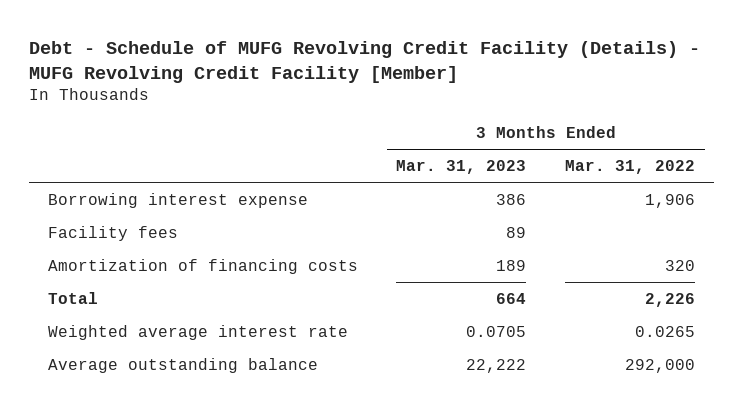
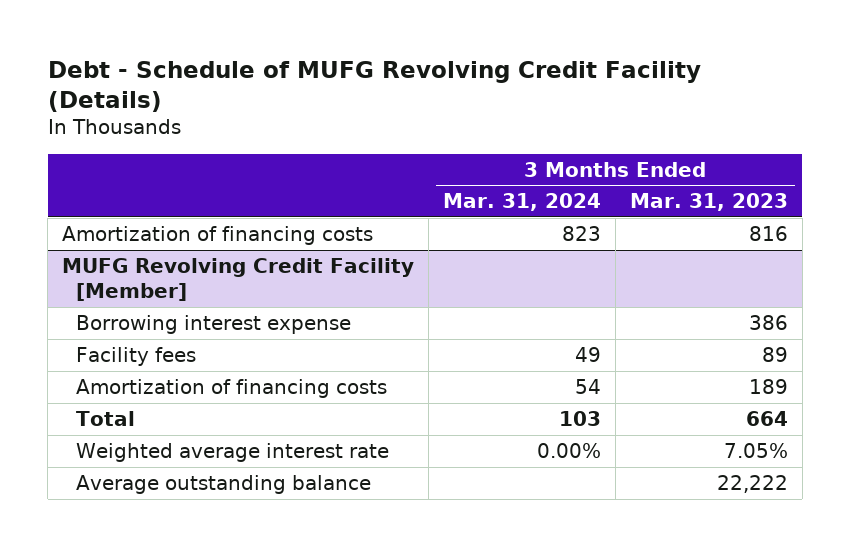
- Debt - Schedule of MUFG Revolving Credit Facility (Details) - MUFG Revolving Credit Facility [Member]
+ Debt - Schedule of MUFG Revolving Credit Facility (Details)
- | 3 Months Ended Mar. 31, 2023 | 3 Months Ended Mar. 31, 2022
+ | 3 Months Ended Mar. 31, 2024 | 3 Months Ended Mar. 31, 2023
+ Amortization of financing costs | 823 | 816
+ MUFG Revolving Credit Facility [Member]
- Weighted average interest rate | 0.0705 | 0.0265
+ Weighted average interest rate | 0.00% | 7.05%

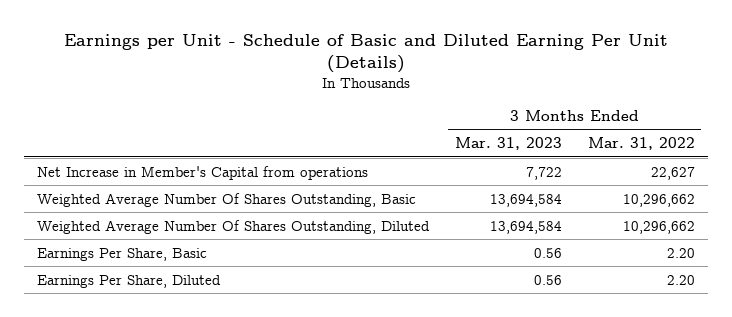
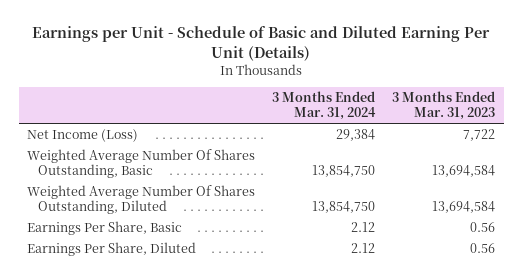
- | 3 Months Ended Mar. 31, 2023 | 3 Months Ended Mar. 31, 2022
+ | 3 Months Ended Mar. 31, 2024 | 3 Months Ended Mar. 31, 2023
- Net Increase in Member's Capital from operations | 7,722 | 22,627
+ Net Income (Loss) | 29,384 | 7,722

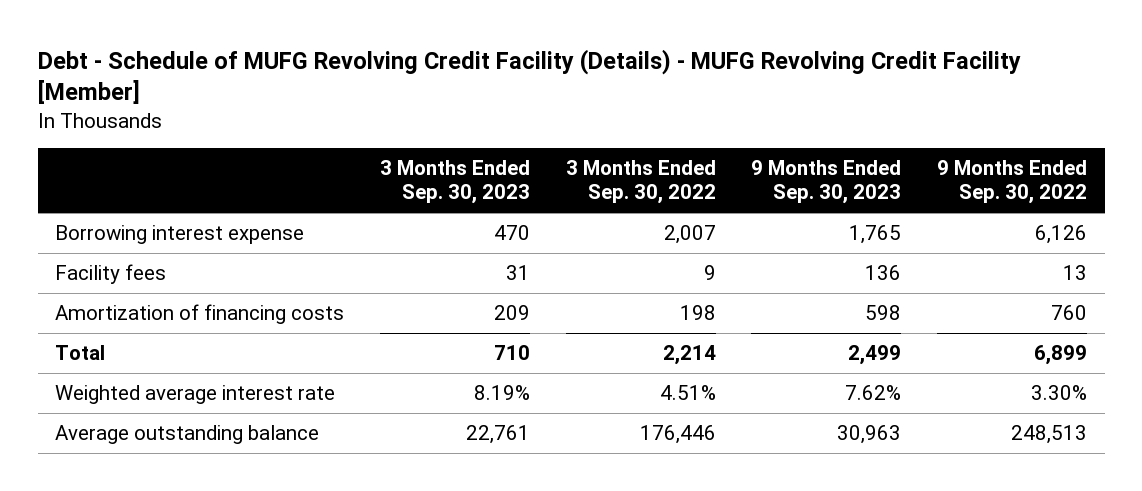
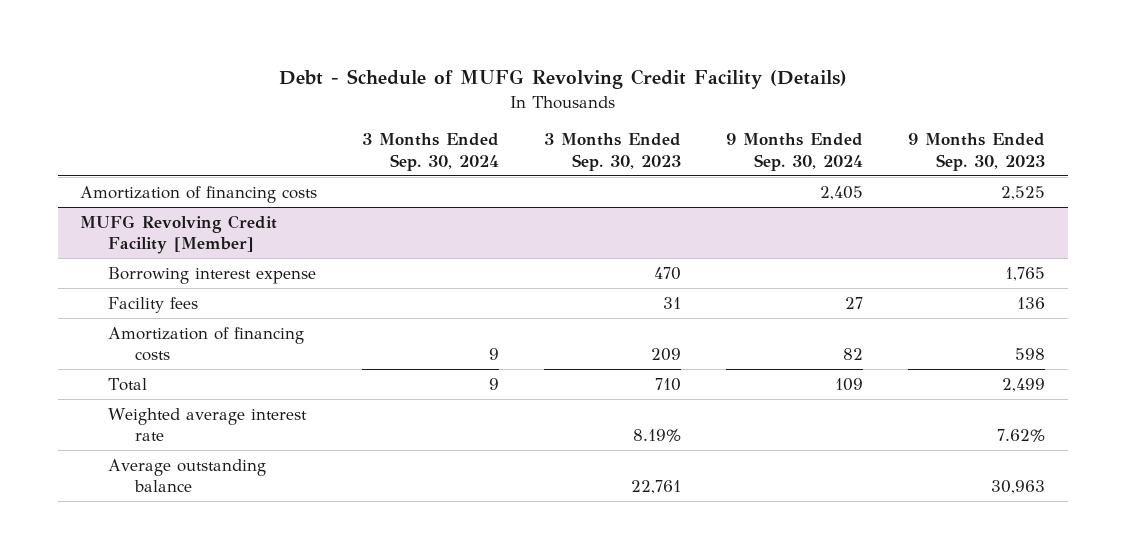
- Debt - Schedule of MUFG Revolving Credit Facility (Details) - MUFG Revolving Credit Facility [Member]
+ Debt - Schedule of MUFG Revolving Credit Facility (Details)
- | 3 Months Ended Sep. 30, 2023 | 3 Months Ended Sep. 30, 2022 | 9 Months Ended Sep. 30, 2023 | 9 Months Ended Sep. 30, 2022
+ | 3 Months Ended Sep. 30, 2024 | 3 Months Ended Sep. 30, 2023 | 9 Months Ended Sep. 30, 2024 | 9 Months Ended Sep. 30, 2023
+ Amortization of financing costs | | | 2,405 | 2,525
+ MUFG Revolving Credit Facility [Member]

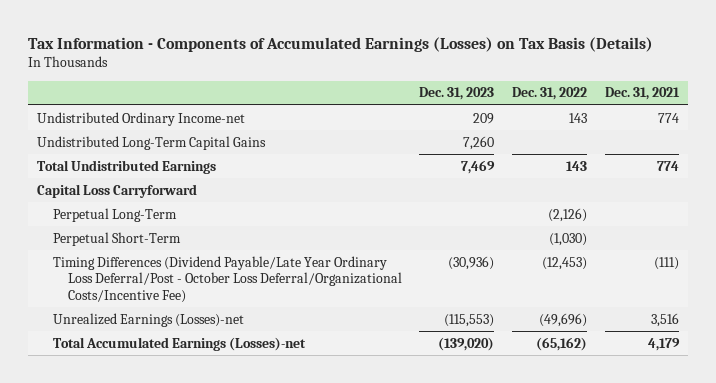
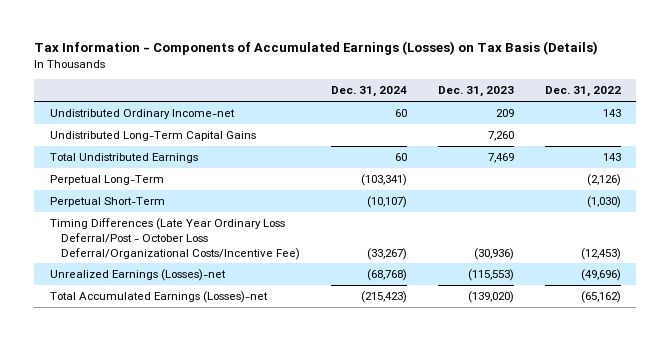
- | Dec. 31, 2023 | Dec. 31, 2022 | Dec. 31, 2021
+ | Dec. 31, 2024 | Dec. 31, 2023 | Dec. 31, 2022
- Capital Loss Carryforward
- Timing Differences (Dividend Payable/Late Year Ordinary Loss Deferral/Post - October Loss Deferral/Organizational Costs/Incentive Fee) | (30,936) | (12,453) | (111)
+ Timing Differences (Late Year Ordinary Loss Deferral/Post - October Loss Deferral/Organizational Costs/Incentive Fee) | (33,267) | (30,936) | (12,453)

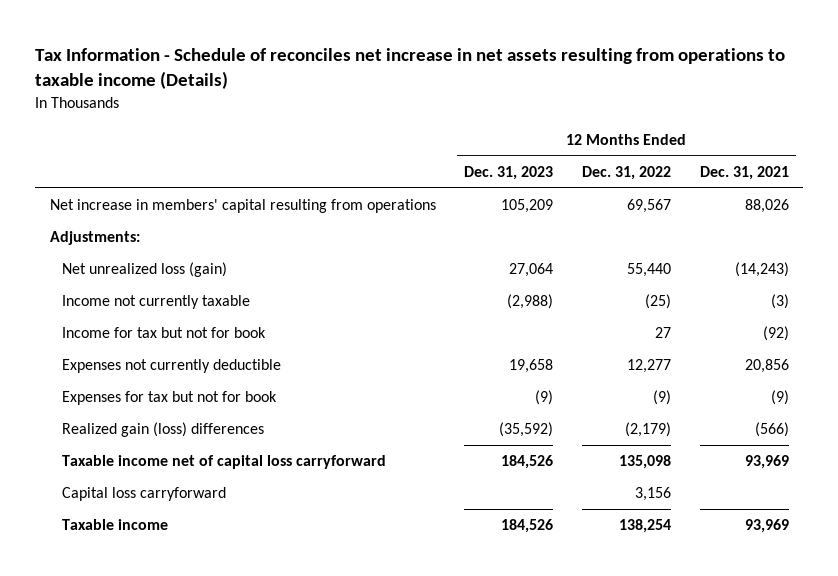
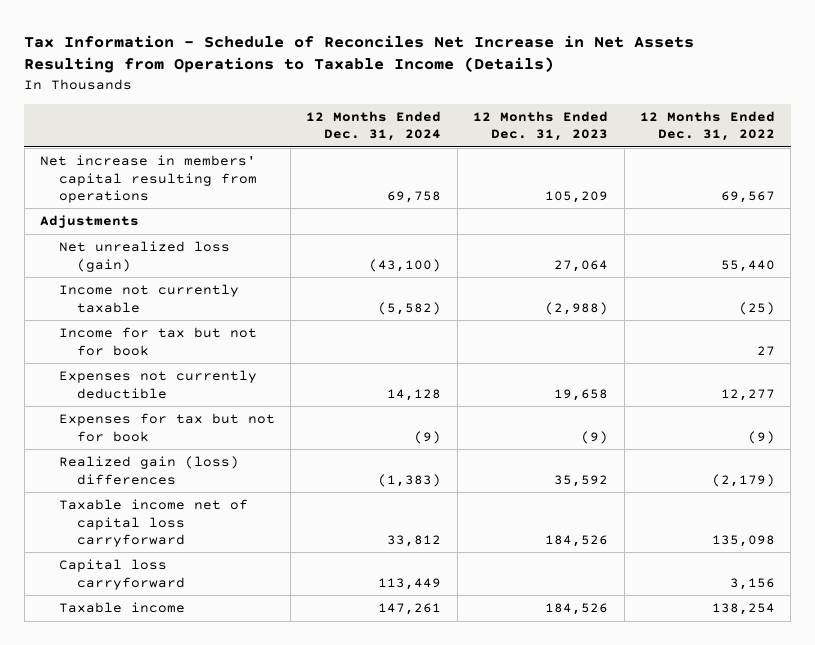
- Tax Information - Schedule of reconciles net increase in net assets resulting from operations to taxable income (Details)
+ Tax Information - Schedule of Reconciles Net Increase in Net Assets Resulting from Operations to Taxable Income (Details)
- | 12 Months Ended Dec. 31, 2023 | 12 Months Ended Dec. 31, 2022 | 12 Months Ended Dec. 31, 2021
+ | 12 Months Ended Dec. 31, 2024 | 12 Months Ended Dec. 31, 2023 | 12 Months Ended Dec. 31, 2022
- Adjustments:
+ Adjustments
- Realized gain (loss) differences | (35,592) | (2,179) | (566)
+ Realized gain (loss) differences | (1,383) | 35,592 | (2,179)

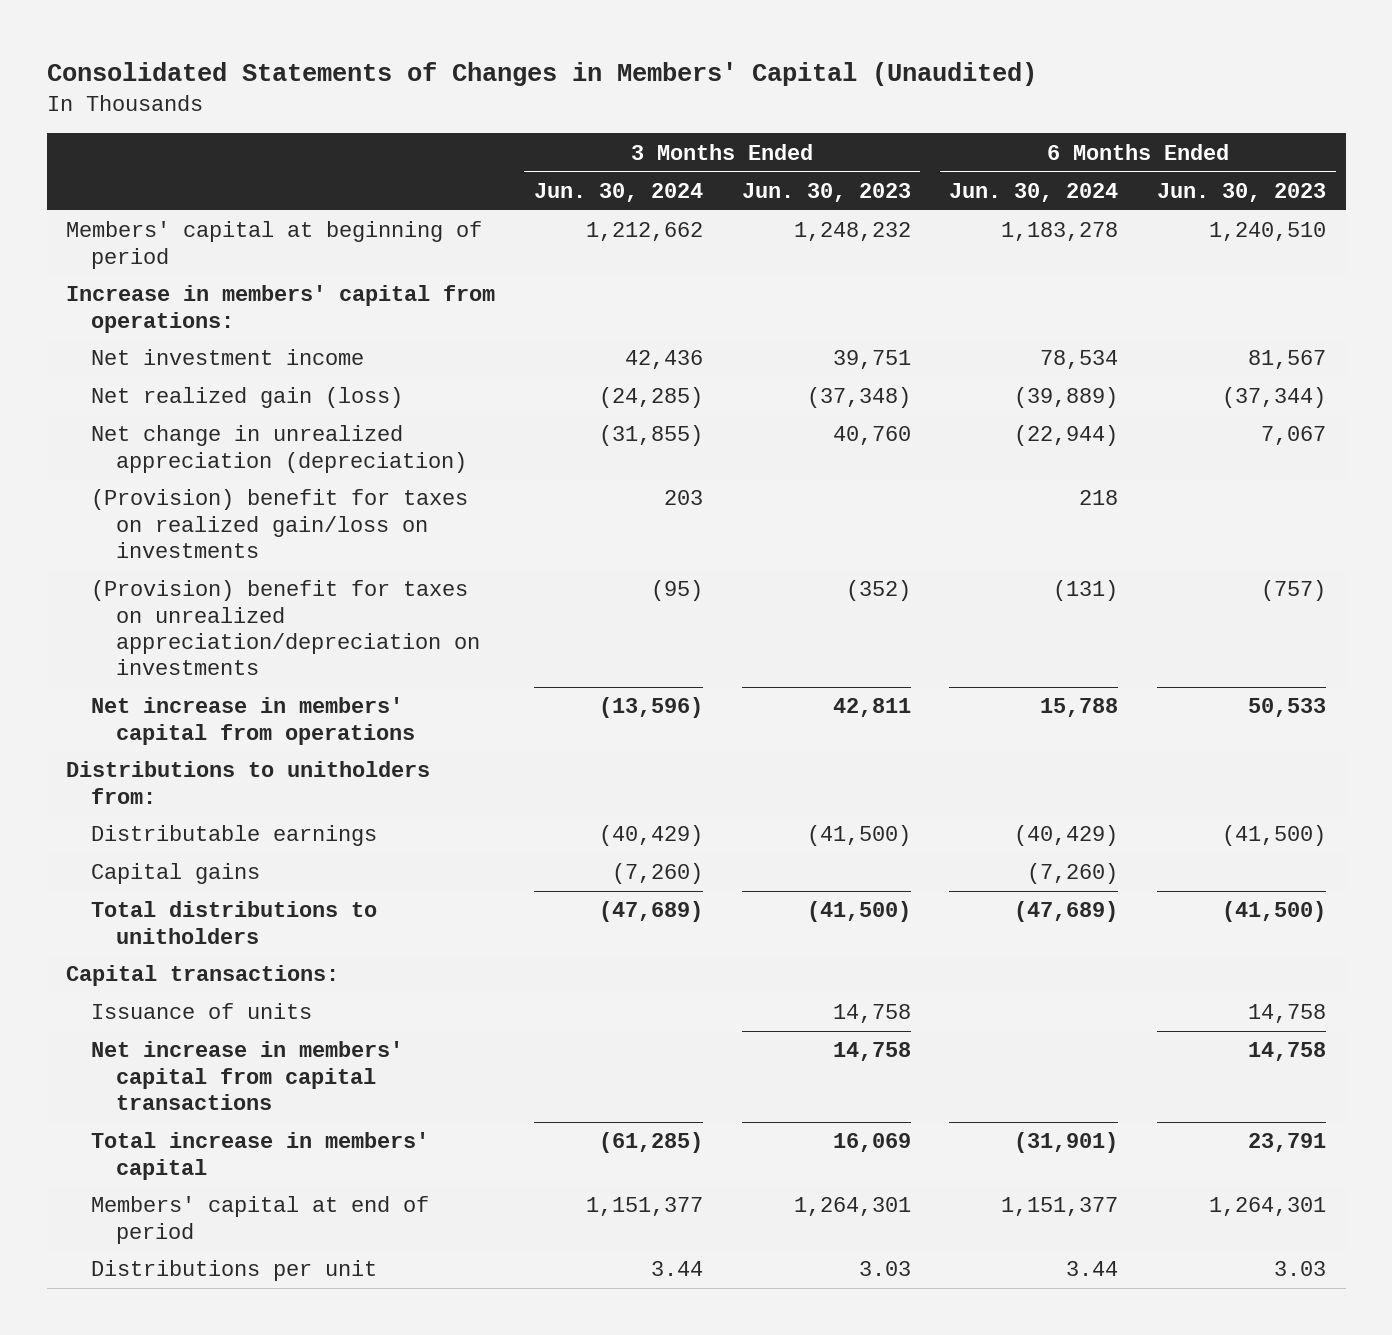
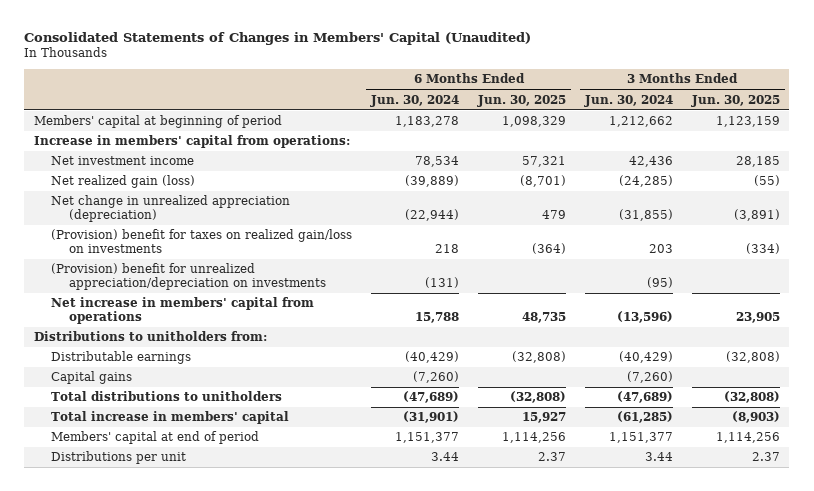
- | 3 Months Ended Jun. 30, 2024 | 3 Months Ended Jun. 30, 2023 | 6 Months Ended Jun. 30, 2024 | 6 Months Ended Jun. 30, 2023
+ | 6 Months Ended Jun. 30, 2024 | 6 Months Ended Jun. 30, 2025 | 3 Months Ended Jun. 30, 2024 | 3 Months Ended Jun. 30, 2025
- (Provision) benefit for taxes on unrealized appreciation/depreciation on investments | (95) | (352) | (131) | (757)
+ (Provision) benefit for unrealized appreciation/depreciation on investments | (131) | | (95) |
- Capital transactions:
- Issuance of units | | 14,758 | | 14,758
- Net increase in members' capital from capital transactions | | 14,758 | | 14,758

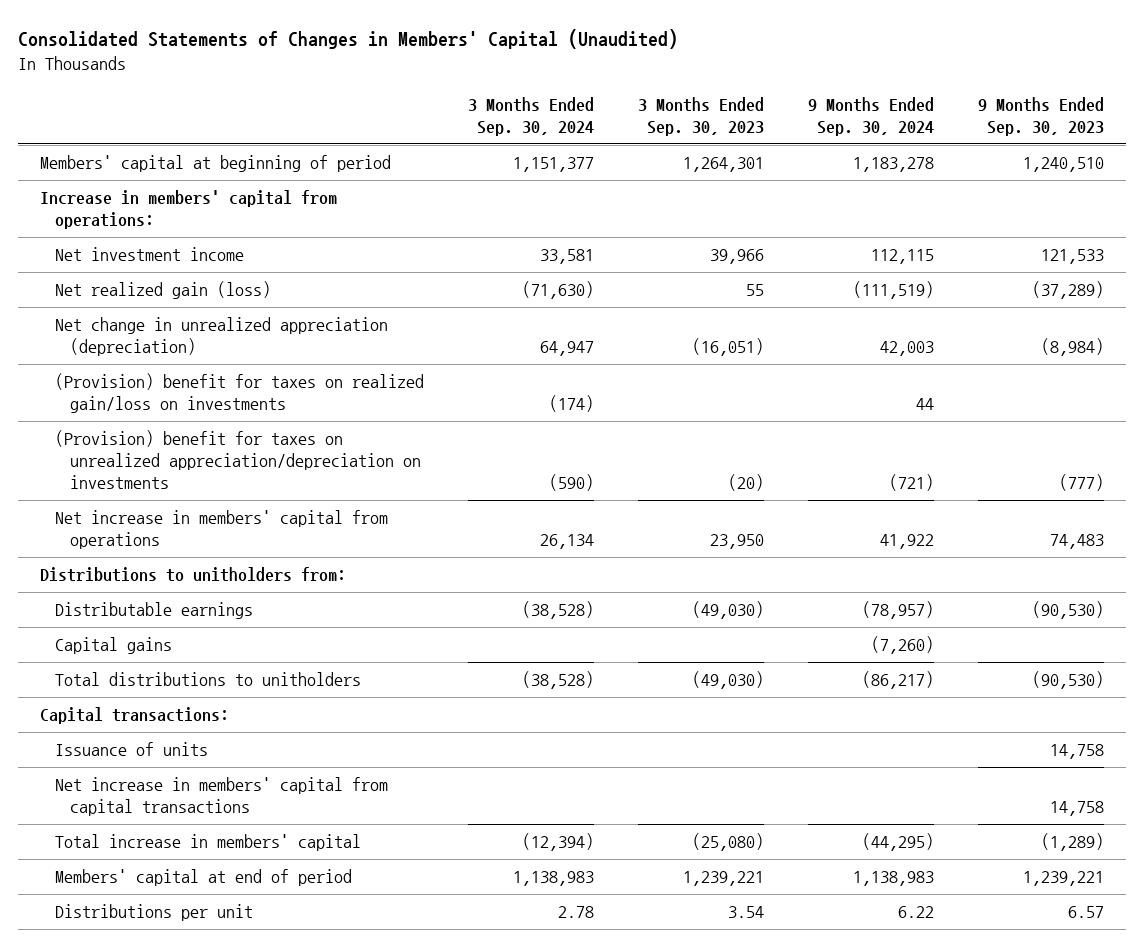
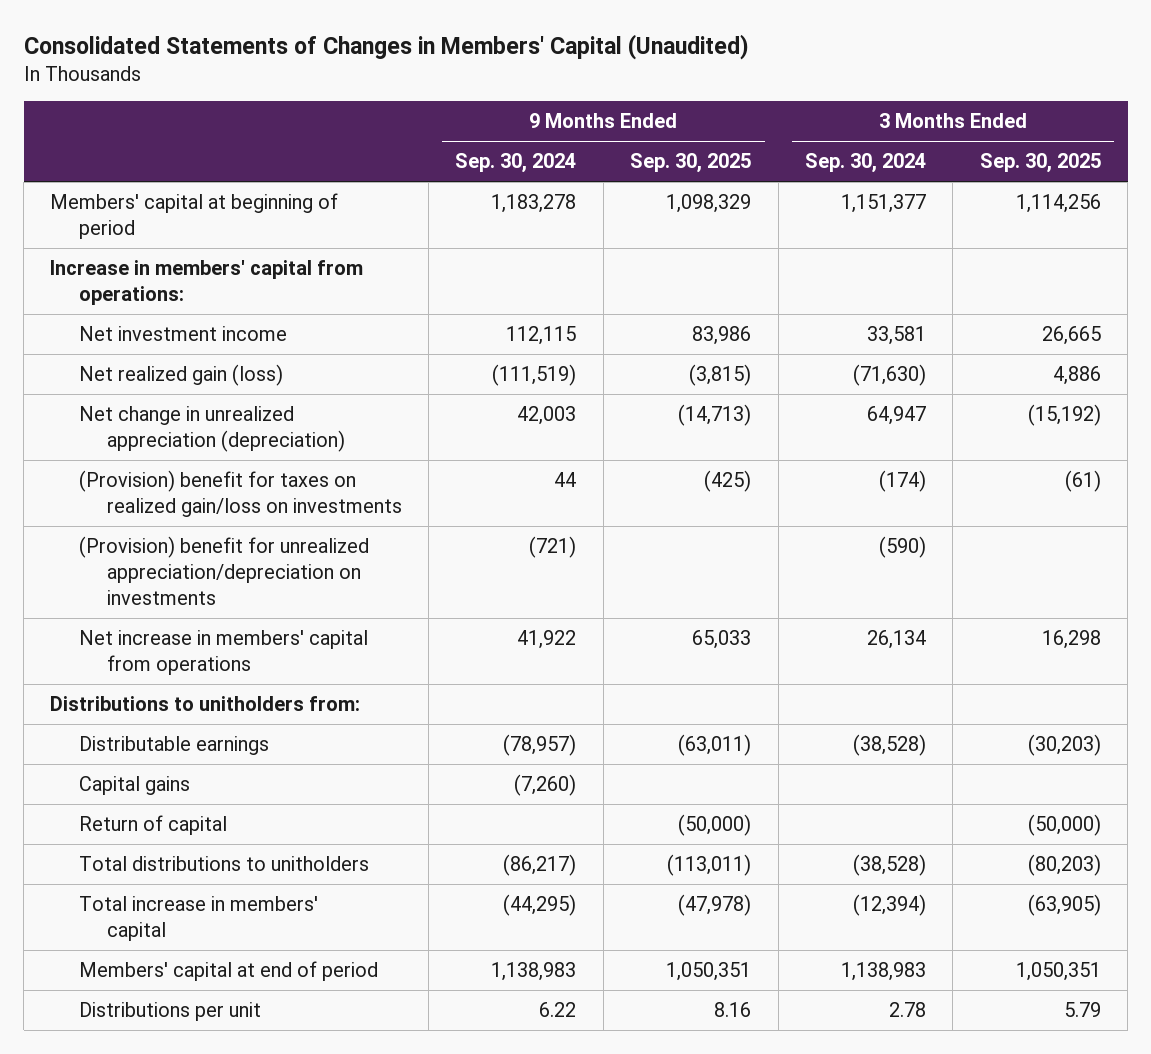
- | 3 Months Ended Sep. 30, 2024 | 3 Months Ended Sep. 30, 2023 | 9 Months Ended Sep. 30, 2024 | 9 Months Ended Sep. 30, 2023
+ | 9 Months Ended Sep. 30, 2024 | 9 Months Ended Sep. 30, 2025 | 3 Months Ended Sep. 30, 2024 | 3 Months Ended Sep. 30, 2025
- (Provision) benefit for taxes on unrealized appreciation/depreciation on investments | (590) | (20) | (721) | (777)
+ (Provision) benefit for unrealized appreciation/depreciation on investments | (721) | | (590) |
+ Return of capital | | (50,000) | | (50,000)
- Capital transactions:
- Issuance of units | | | | 14,758
- Net increase in members' capital from capital transactions | | | | 14,758

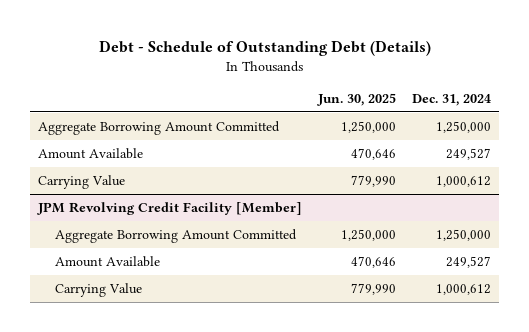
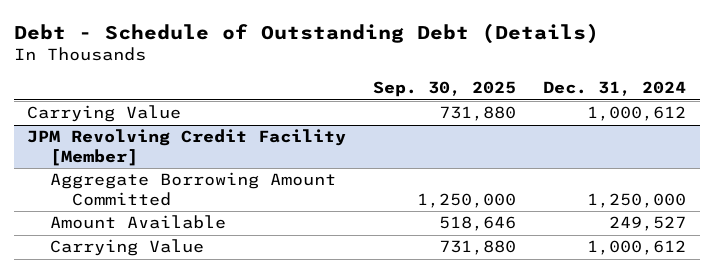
- | Jun. 30, 2025 | Dec. 31, 2024
+ | Sep. 30, 2025 | Dec. 31, 2024
- Aggregate Borrowing Amount Committed | 1,250,000 | 1,250,000
- Amount Available | 470,646 | 249,527

